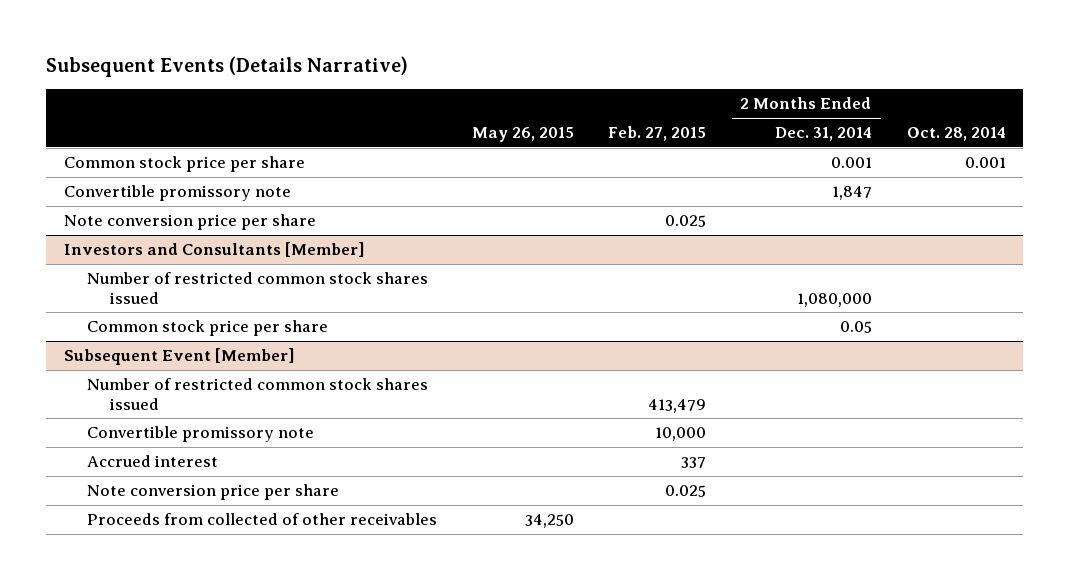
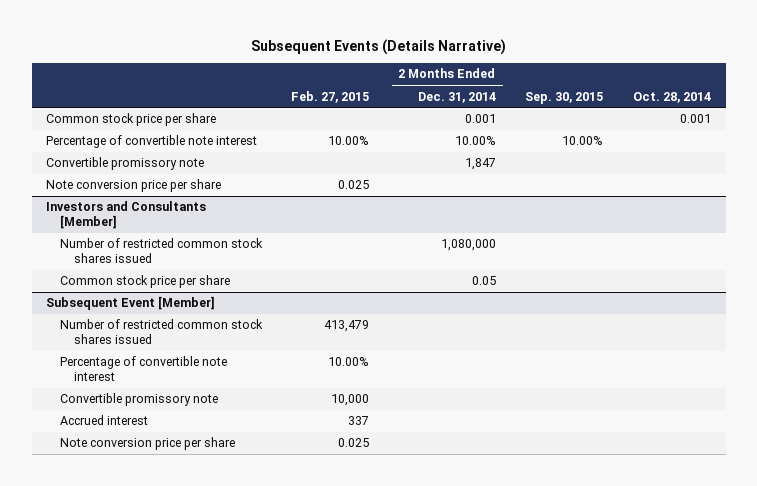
- | May 26, 2015 | Feb. 27, 2015 | 2 Months Ended Dec. 31, 2014 | Oct. 28, 2014
+ | Feb. 27, 2015 | 2 Months Ended Dec. 31, 2014 | Sep. 30, 2015 | Oct. 28, 2014
+ Percentage of convertible note interest | 10.00% | 10.00% | 10.00% |
@ Subsequent Event [Member]
+ Percentage of convertible note interest | 10.00% | | |
- Proceeds from collected of other receivables | 34,250 | | |

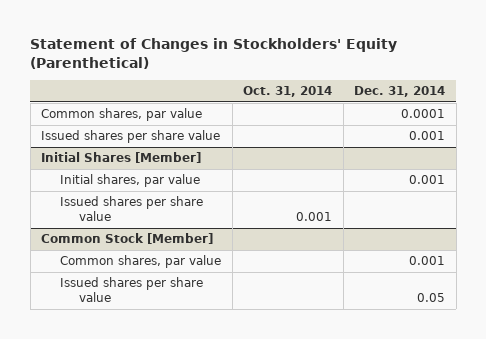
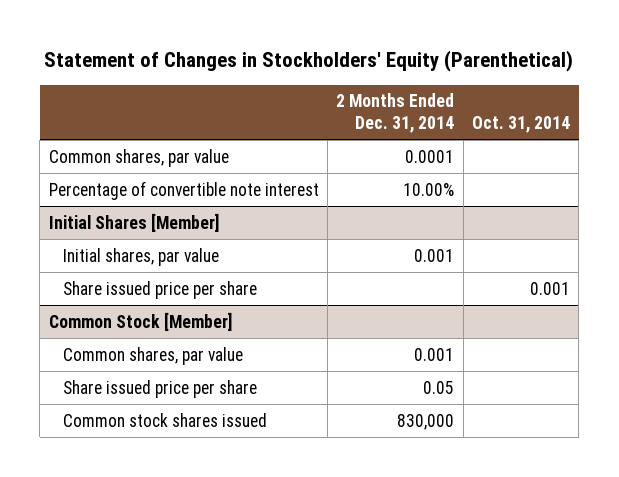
- | Oct. 31, 2014 | Dec. 31, 2014
+ | 2 Months Ended Dec. 31, 2014 | Oct. 31, 2014
- Issued shares per share value | | 0.001
+ Percentage of convertible note interest | 10.00% |
@ Initial Shares [Member]
- Issued shares per share value | 0.001 |
+ Share issued price per share | | 0.001
@ Common Stock [Member]
- Issued shares per share value | | 0.05
+ Share issued price per share | 0.05 |
+ Common stock shares issued | 830,000 |

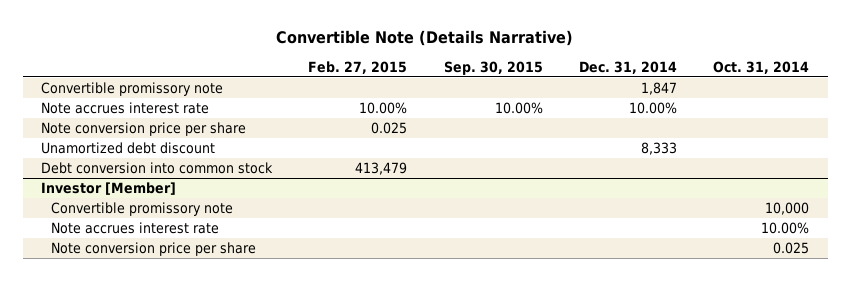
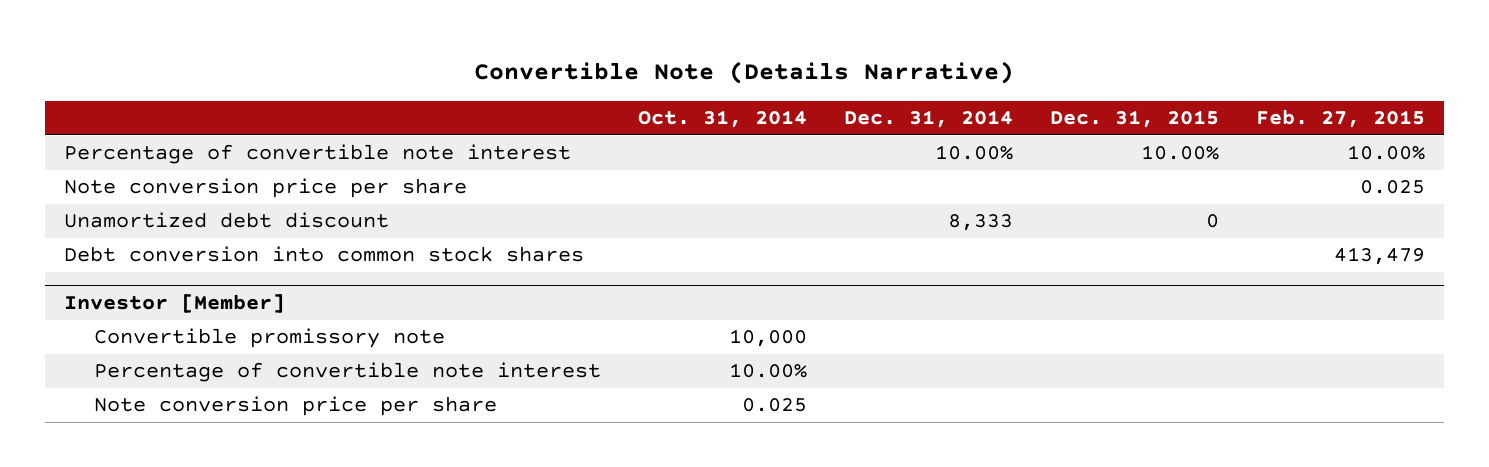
- | Feb. 27, 2015 | Sep. 30, 2015 | Dec. 31, 2014 | Oct. 31, 2014
+ | Oct. 31, 2014 | Dec. 31, 2014 | Dec. 31, 2015 | Feb. 27, 2015
- Convertible promissory note | | | 1,847 |
- Note accrues interest rate | 10.00% | 10.00% | 10.00% |
+ Percentage of convertible note interest | | 10.00% | 10.00% | 10.00%
- Debt conversion into common stock | 413,479 | | |
+ Debt conversion into common stock shares | | | | 413,479
@ Investor [Member]
- Note accrues interest rate | | | | 10.00%
+ Percentage of convertible note interest | 10.00% | | |

